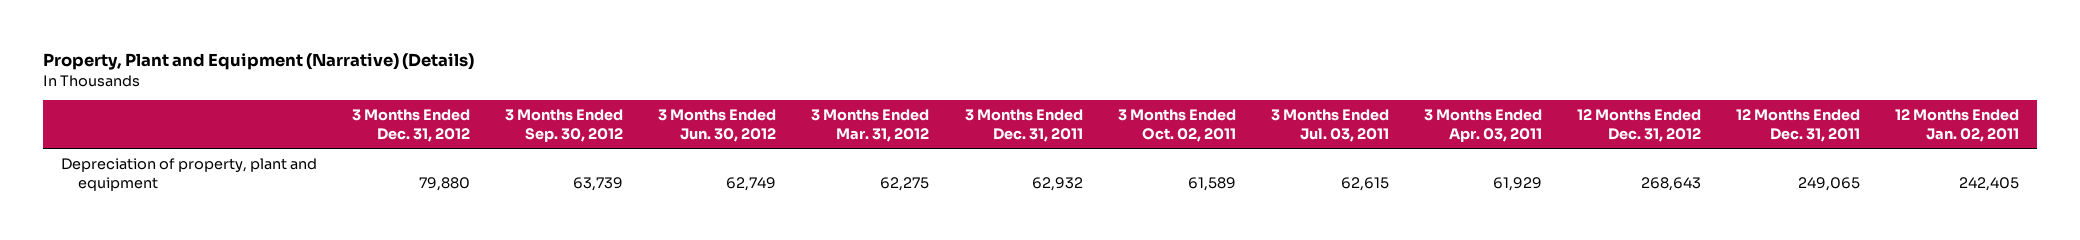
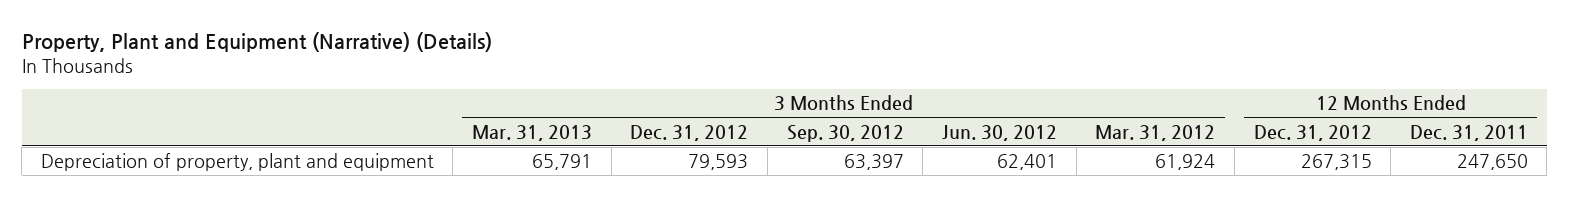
- | 3 Months Ended Dec. 31, 2012 | 3 Months Ended Sep. 30, 2012 | 3 Months Ended Jun. 30, 2012 | 3 Months Ended Mar. 31, 2012 | 3 Months Ended Dec. 31, 2011 | 3 Months Ended Oct. 02, 2011 | 3 Months Ended Jul. 03, 2011 | 3 Months Ended Apr. 03, 2011 | 12 Months Ended Dec. 31, 2012 | 12 Months Ended Dec. 31, 2011 | 12 Months Ended Jan. 02, 2011
+ | 3 Months Ended Mar. 31, 2013 | 3 Months Ended Dec. 31, 2012 | 3 Months Ended Sep. 30, 2012 | 3 Months Ended Jun. 30, 2012 | 3 Months Ended Mar. 31, 2012 | 12 Months Ended Dec. 31, 2012 | 12 Months Ended Dec. 31, 2011
- Depreciation of property, plant and equipment | 79,880 | 63,739 | 62,749 | 62,275 | 62,932 | 61,589 | 62,615 | 61,929 | 268,643 | 249,065 | 242,405
+ Depreciation of property, plant and equipment | 65,791 | 79,593 | 63,397 | 62,401 | 61,924 | 267,315 | 247,650

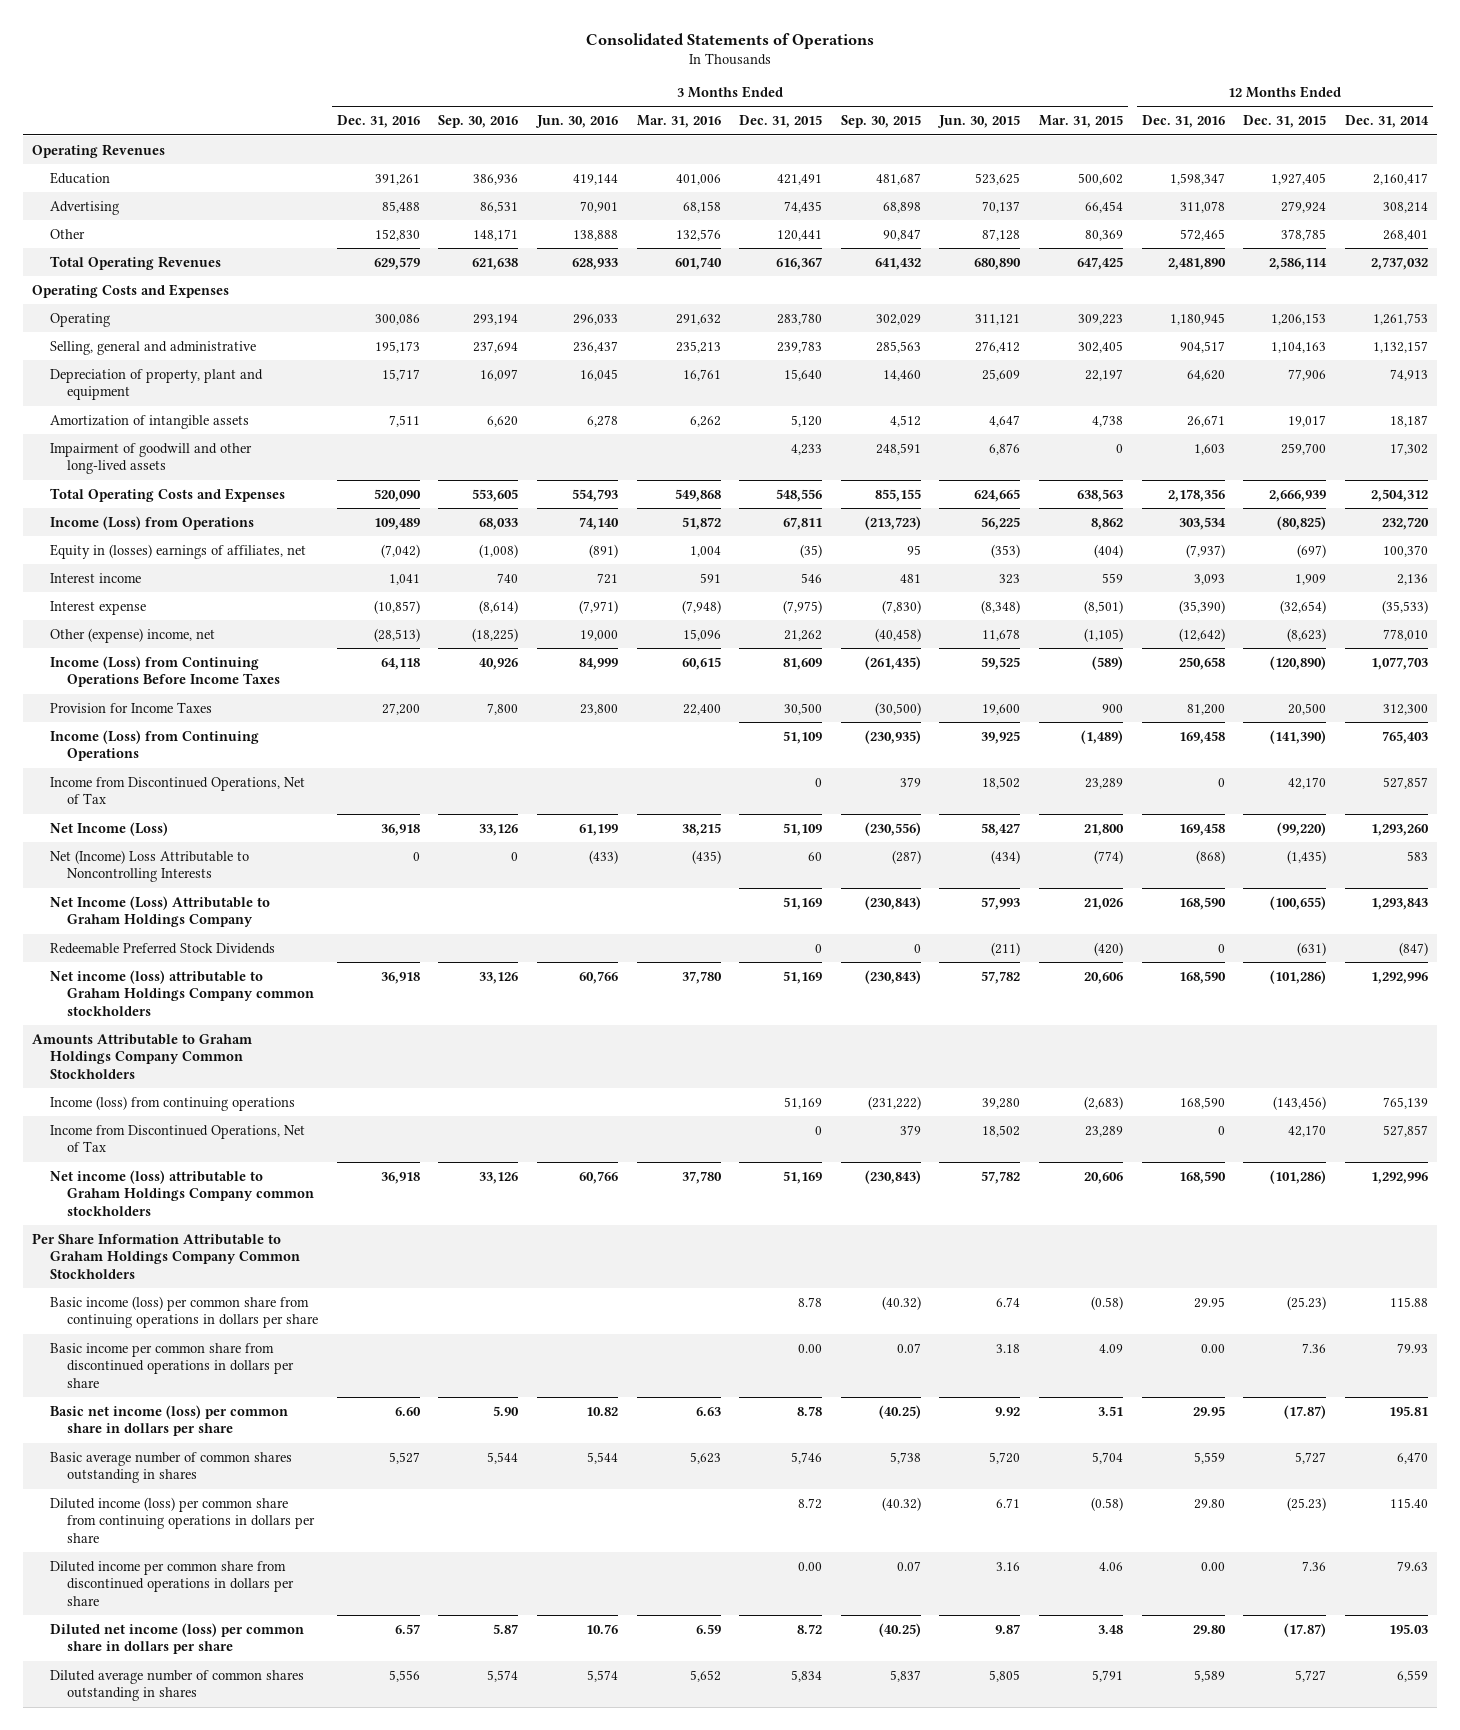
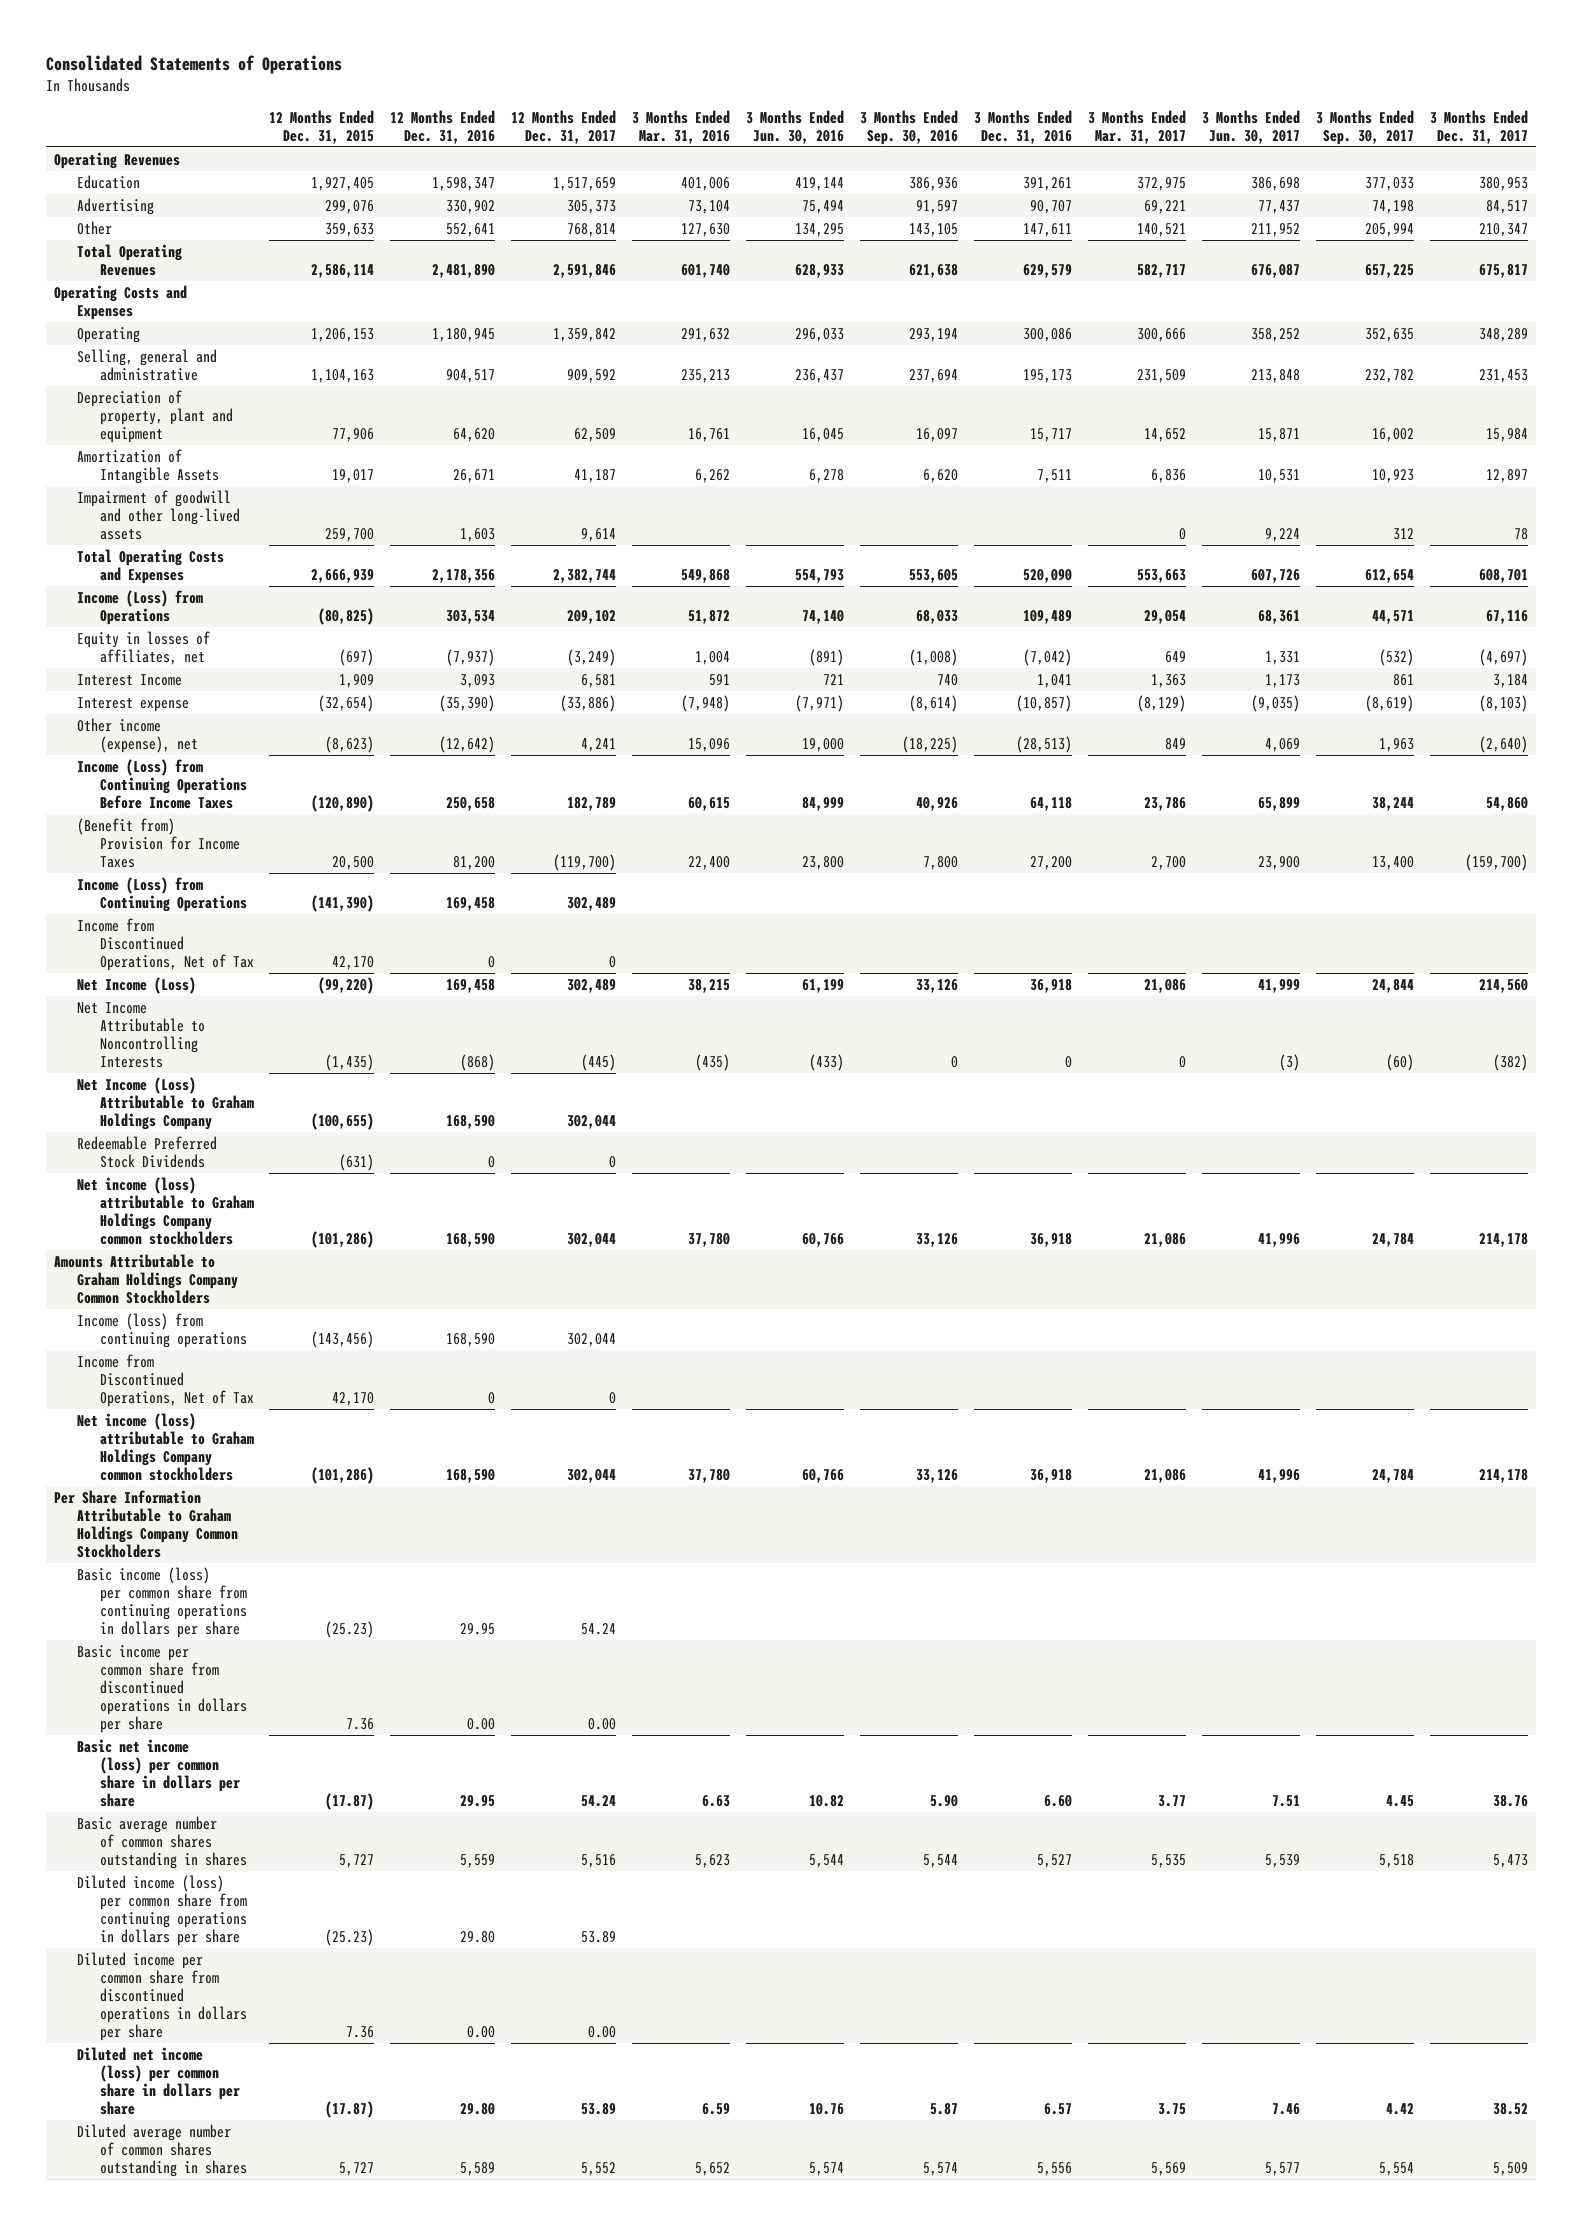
- | 3 Months Ended Dec. 31, 2016 | 3 Months Ended Sep. 30, 2016 | 3 Months Ended Jun. 30, 2016 | 3 Months Ended Mar. 31, 2016 | 3 Months Ended Dec. 31, 2015 | 3 Months Ended Sep. 30, 2015 | 3 Months Ended Jun. 30, 2015 | 3 Months Ended Mar. 31, 2015 | 12 Months Ended Dec. 31, 2016 | 12 Months Ended Dec. 31, 2015 | 12 Months Ended Dec. 31, 2014
+ | 12 Months Ended Dec. 31, 2015 | 12 Months Ended Dec. 31, 2016 | 12 Months Ended Dec. 31, 2017 | 3 Months Ended Mar. 31, 2016 | 3 Months Ended Jun. 30, 2016 | 3 Months Ended Sep. 30, 2016 | 3 Months Ended Dec. 31, 2016 | 3 Months Ended Mar. 31, 2017 | 3 Months Ended Jun. 30, 2017 | 3 Months Ended Sep. 30, 2017 | 3 Months Ended Dec. 31, 2017
- Advertising | 85,488 | 86,531 | 70,901 | 68,158 | 74,435 | 68,898 | 70,137 | 66,454 | 311,078 | 279,924 | 308,214
- Other | 152,830 | 148,171 | 138,888 | 132,576 | 120,441 | 90,847 | 87,128 | 80,369 | 572,465 | 378,785 | 268,401
+ Advertising | 299,076 | 330,902 | 305,373 | 73,104 | 75,494 | 91,597 | 90,707 | 69,221 | 77,437 | 74,198 | 84,517
+ Other | 359,633 | 552,641 | 768,814 | 127,630 | 134,295 | 143,105 | 147,611 | 140,521 | 211,952 | 205,994 | 210,347
- Amortization of intangible assets | 7,511 | 6,620 | 6,278 | 6,262 | 5,120 | 4,512 | 4,647 | 4,738 | 26,671 | 19,017 | 18,187
+ Amortization of Intangible Assets | 19,017 | 26,671 | 41,187 | 6,262 | 6,278 | 6,620 | 7,511 | 6,836 | 10,531 | 10,923 | 12,897
- Equity in (losses) earnings of affiliates, net | (7,042) | (1,008) | (891) | 1,004 | (35) | 95 | (353) | (404) | (7,937) | (697) | 100,370
- Interest income | 1,041 | 740 | 721 | 591 | 546 | 481 | 323 | 559 | 3,093 | 1,909 | 2,136
+ Equity in losses of affiliates, net | (697) | (7,937) | (3,249) | 1,004 | (891) | (1,008) | (7,042) | 649 | 1,331 | (532) | (4,697)
+ Interest Income | 1,909 | 3,093 | 6,581 | 591 | 721 | 740 | 1,041 | 1,363 | 1,173 | 861 | 3,184
- Other (expense) income, net | (28,513) | (18,225) | 19,000 | 15,096 | 21,262 | (40,458) | 11,678 | (1,105) | (12,642) | (8,623) | 778,010
+ Other income (expense), net | (8,623) | (12,642) | 4,241 | 15,096 | 19,000 | (18,225) | (28,513) | 849 | 4,069 | 1,963 | (2,640)
- Provision for Income Taxes | 27,200 | 7,800 | 23,800 | 22,400 | 30,500 | (30,500) | 19,600 | 900 | 81,200 | 20,500 | 312,300
+ (Benefit from) Provision for Income Taxes | 20,500 | 81,200 | (119,700) | 22,400 | 23,800 | 7,800 | 27,200 | 2,700 | 23,900 | 13,400 | (159,700)
- Net (Income) Loss Attributable to Noncontrolling Interests | 0 | 0 | (433) | (435) | 60 | (287) | (434) | (774) | (868) | (1,435) | 583
+ Net Income Attributable to Noncontrolling Interests | (1,435) | (868) | (445) | (435) | (433) | 0 | 0 | 0 | (3) | (60) | (382)

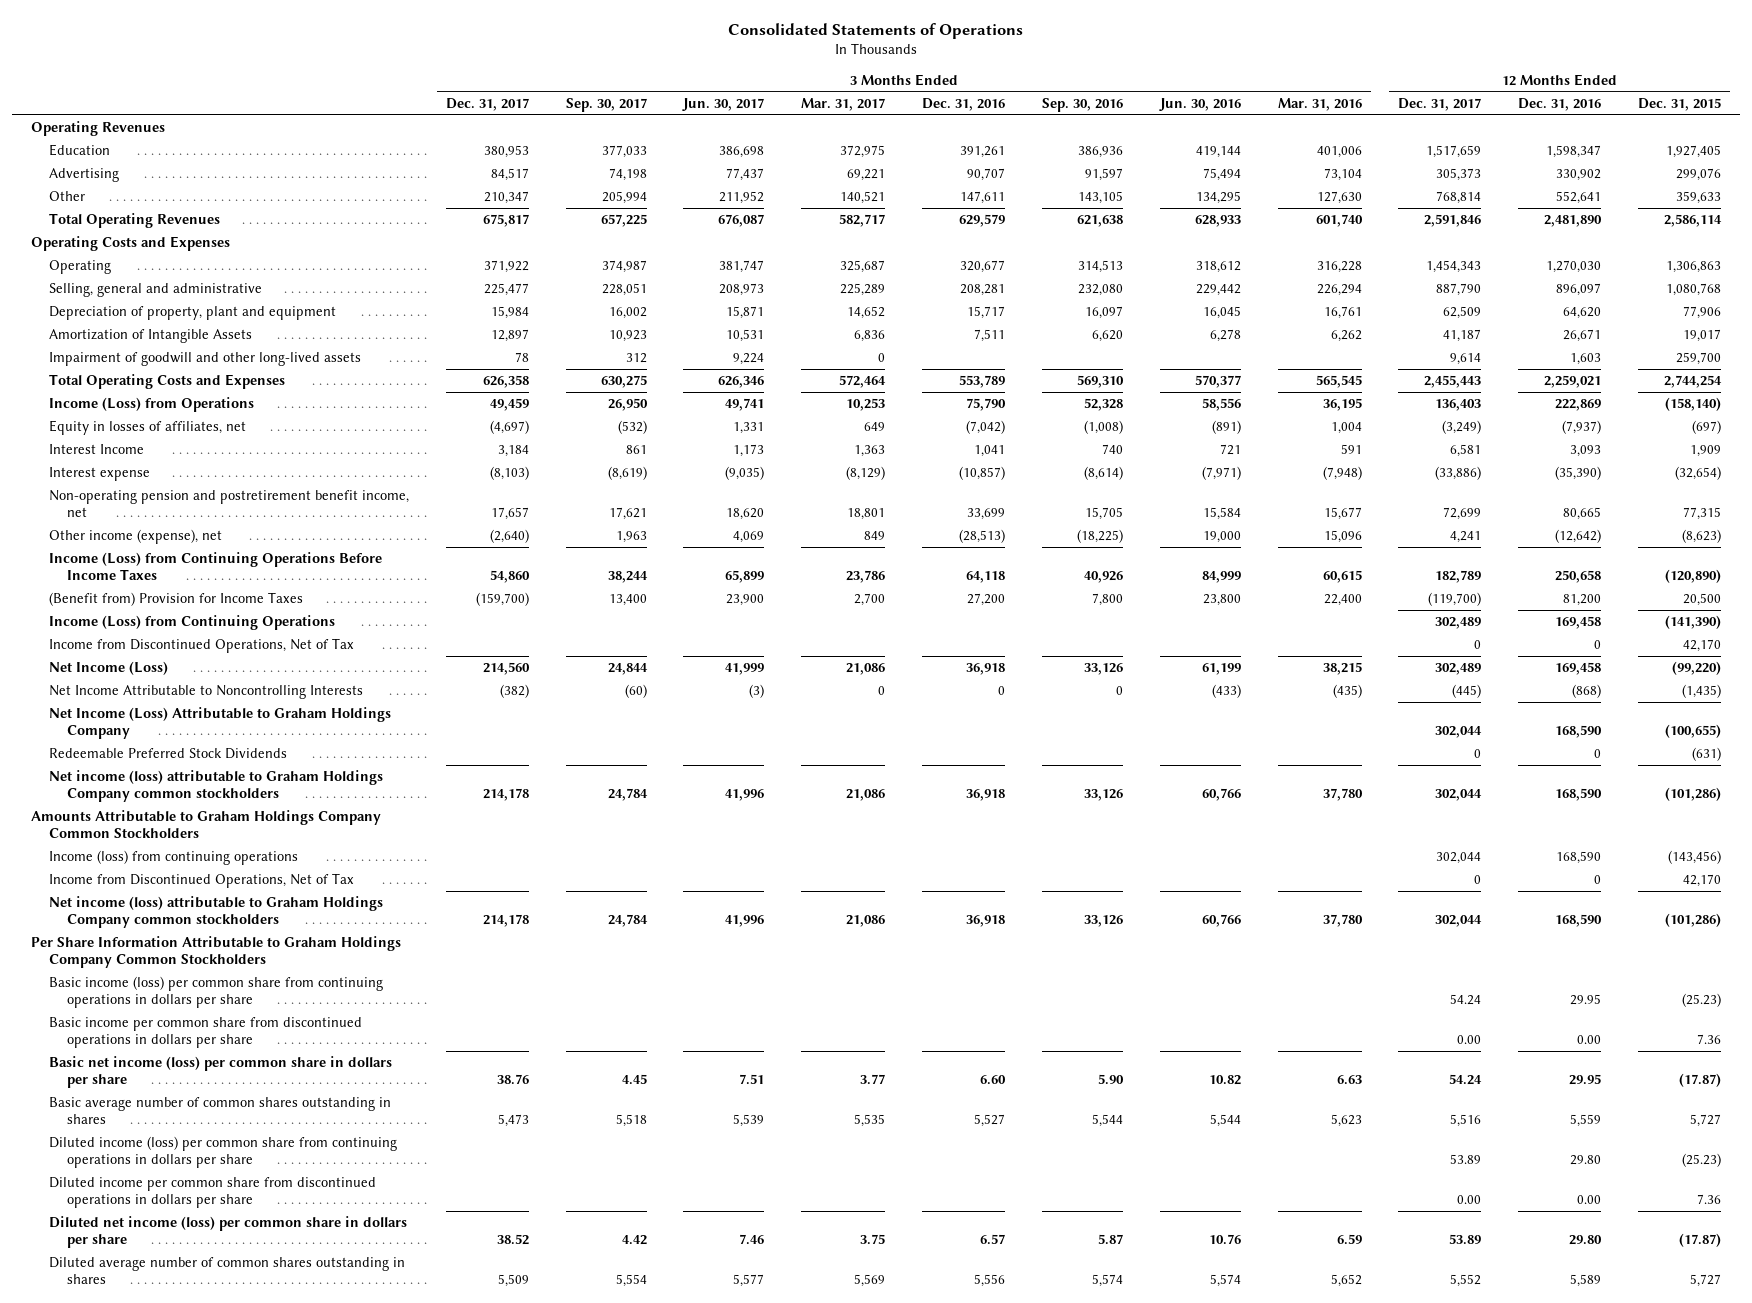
- | 12 Months Ended Dec. 31, 2015 | 12 Months Ended Dec. 31, 2016 | 12 Months Ended Dec. 31, 2017 | 3 Months Ended Mar. 31, 2016 | 3 Months Ended Jun. 30, 2016 | 3 Months Ended Sep. 30, 2016 | 3 Months Ended Dec. 31, 2016 | 3 Months Ended Mar. 31, 2017 | 3 Months Ended Jun. 30, 2017 | 3 Months Ended Sep. 30, 2017 | 3 Months Ended Dec. 31, 2017
+ | 3 Months Ended Dec. 31, 2017 | 3 Months Ended Sep. 30, 2017 | 3 Months Ended Jun. 30, 2017 | 3 Months Ended Mar. 31, 2017 | 3 Months Ended Dec. 31, 2016 | 3 Months Ended Sep. 30, 2016 | 3 Months Ended Jun. 30, 2016 | 3 Months Ended Mar. 31, 2016 | 12 Months Ended Dec. 31, 2017 | 12 Months Ended Dec. 31, 2016 | 12 Months Ended Dec. 31, 2015
- Operating | 1,206,153 | 1,180,945 | 1,359,842 | 291,632 | 296,033 | 293,194 | 300,086 | 300,666 | 358,252 | 352,635 | 348,289
- Selling, general and administrative | 1,104,163 | 904,517 | 909,592 | 235,213 | 236,437 | 237,694 | 195,173 | 231,509 | 213,848 | 232,782 | 231,453
+ Operating | 371,922 | 374,987 | 381,747 | 325,687 | 320,677 | 314,513 | 318,612 | 316,228 | 1,454,343 | 1,270,030 | 1,306,863
+ Selling, general and administrative | 225,477 | 228,051 | 208,973 | 225,289 | 208,281 | 232,080 | 229,442 | 226,294 | 887,790 | 896,097 | 1,080,768
- Total Operating Costs and Expenses | 2,666,939 | 2,178,356 | 2,382,744 | 549,868 | 554,793 | 553,605 | 520,090 | 553,663 | 607,726 | 612,654 | 608,701
- Income (Loss) from Operations | (80,825) | 303,534 | 209,102 | 51,872 | 74,140 | 68,033 | 109,489 | 29,054 | 68,361 | 44,571 | 67,116
+ Total Operating Costs and Expenses | 626,358 | 630,275 | 626,346 | 572,464 | 553,789 | 569,310 | 570,377 | 565,545 | 2,455,443 | 2,259,021 | 2,744,254
+ Income (Loss) from Operations | 49,459 | 26,950 | 49,741 | 10,253 | 75,790 | 52,328 | 58,556 | 36,195 | 136,403 | 222,869 | (158,140)
+ Non-operating pension and postretirement benefit income, net | 17,657 | 17,621 | 18,620 | 18,801 | 33,699 | 15,705 | 15,584 | 15,677 | 72,699 | 80,665 | 77,315

